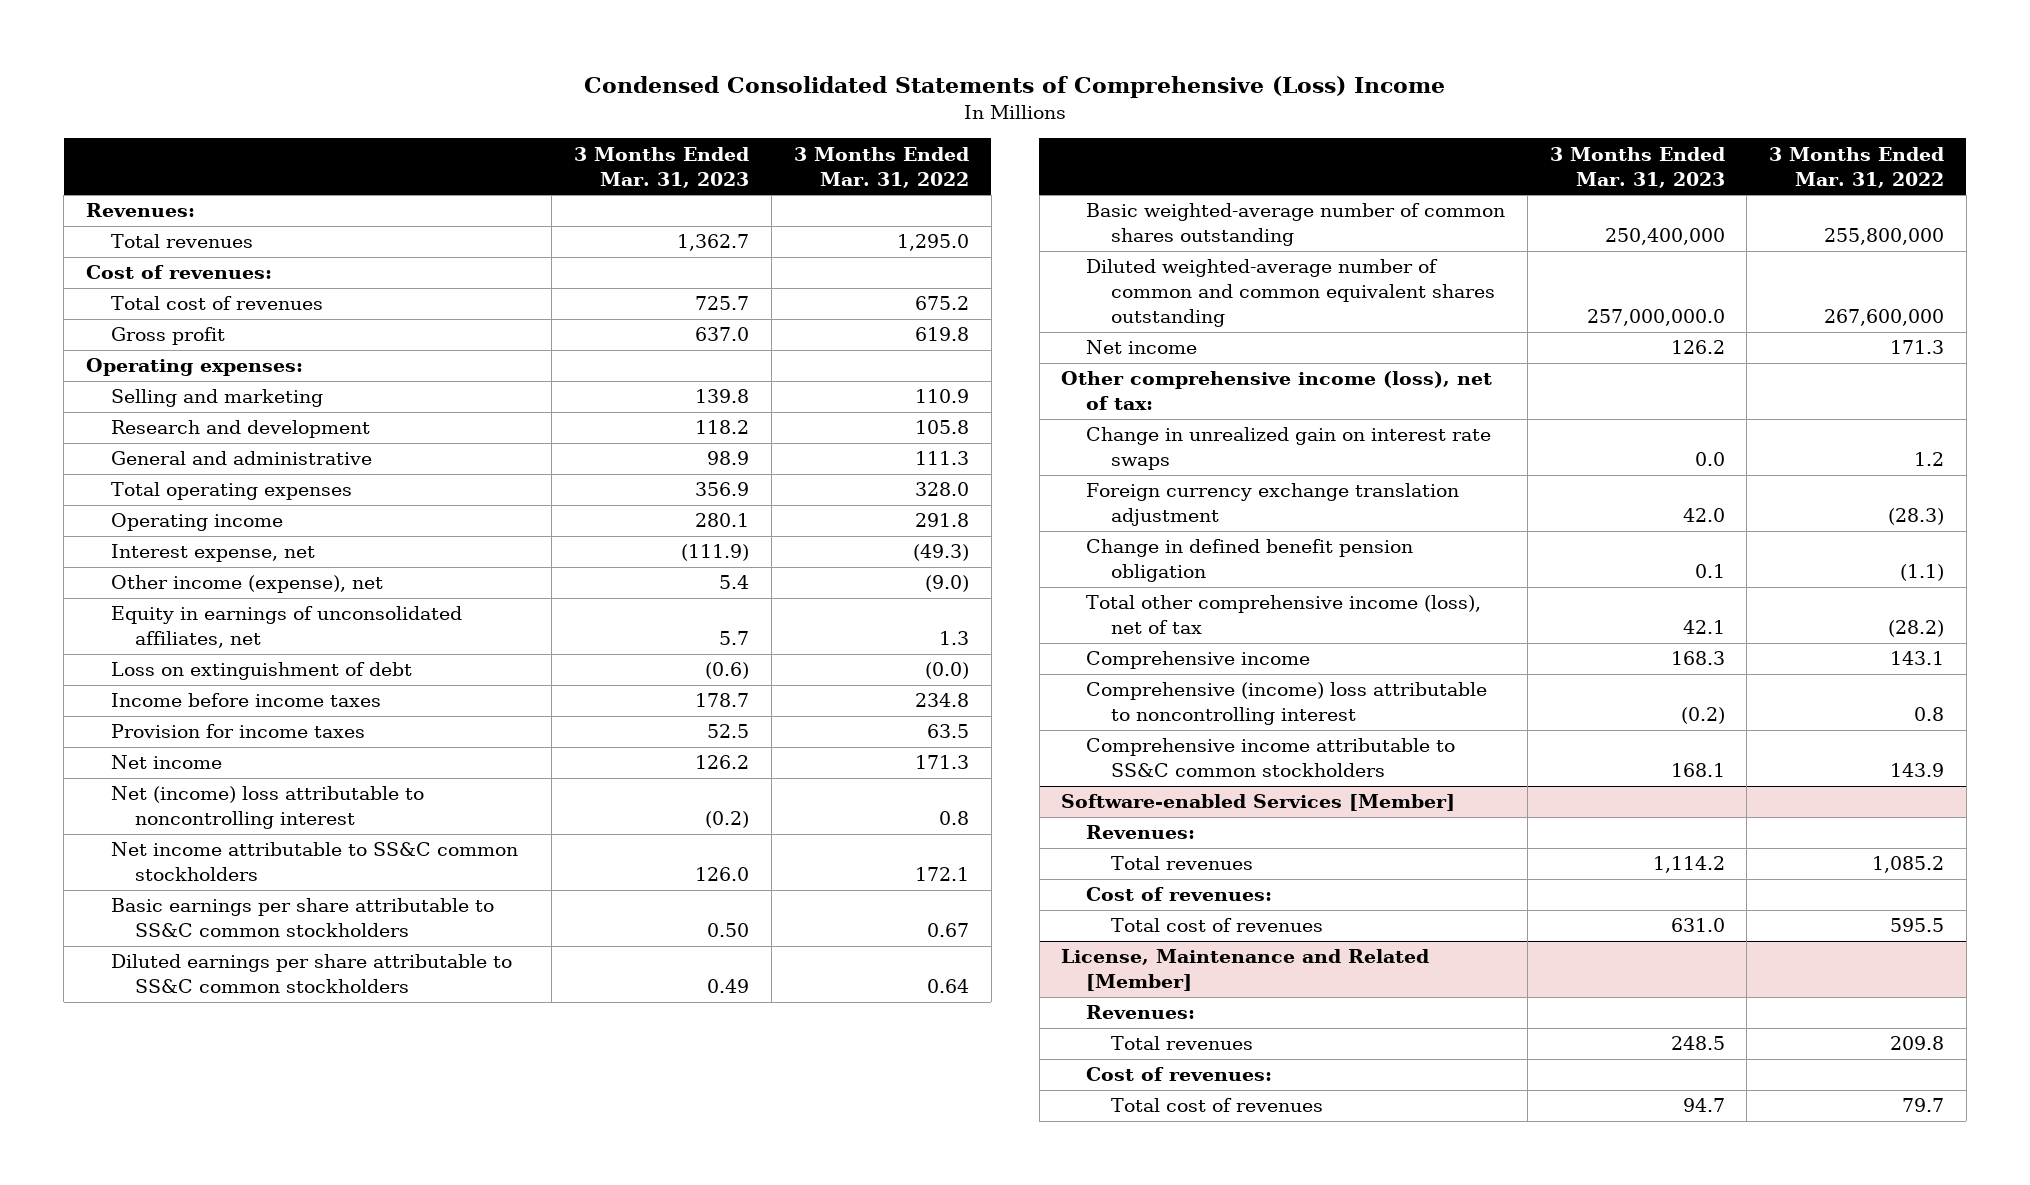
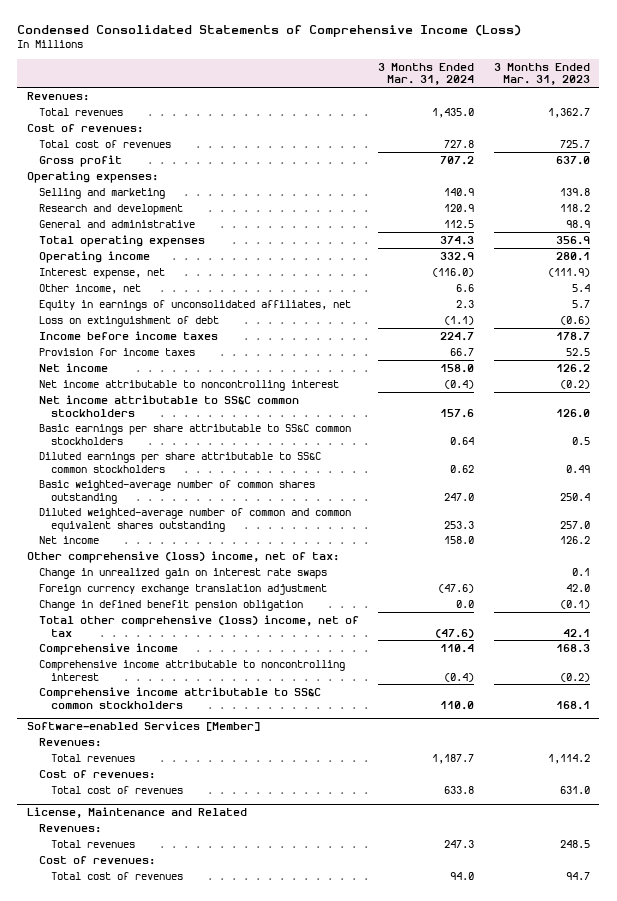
- Condensed Consolidated Statements of Comprehensive (Loss) Income
+ Condensed Consolidated Statements of Comprehensive Income (Loss)
- | 3 Months Ended Mar. 31, 2023 | 3 Months Ended Mar. 31, 2022
+ | 3 Months Ended Mar. 31, 2024 | 3 Months Ended Mar. 31, 2023
- Other income (expense), net | 5.4 | (9.0)
+ Other income, net | 6.6 | 5.4
- Net (income) loss attributable to noncontrolling interest | (0.2) | 0.8
+ Net income attributable to noncontrolling interest | (0.4) | (0.2)
- Basic earnings per share attributable to SS&C common stockholders | 0.50 | 0.67
+ Basic earnings per share attributable to SS&C common stockholders | 0.64 | 0.5
- Basic weighted-average number of common shares outstanding | 250,400,000 | 255,800,000
- Diluted weighted-average number of common and common equivalent shares outstanding | 257,000,000.0 | 267,600,000
+ Basic weighted-average number of common shares outstanding | 247.0 | 250.4
+ Diluted weighted-average number of common and common equivalent shares outstanding | 253.3 | 257.0
- Other comprehensive income (loss), net of tax:
- Change in unrealized gain on interest rate swaps | 0.0 | 1.2
+ Other comprehensive (loss) income, net of tax:
+ Change in unrealized gain on interest rate swaps | | 0.1
- Change in defined benefit pension obligation | 0.1 | (1.1)
- Total other comprehensive income (loss), net of tax | 42.1 | (28.2)
+ Change in defined benefit pension obligation | 0.0 | (0.1)
+ Total other comprehensive (loss) income, net of tax | (47.6) | 42.1
- Comprehensive (income) loss attributable to noncontrolling interest | (0.2) | 0.8
+ Comprehensive income attributable to noncontrolling interest | (0.4) | (0.2)
- License, Maintenance and Related [Member]
+ License, Maintenance and Related

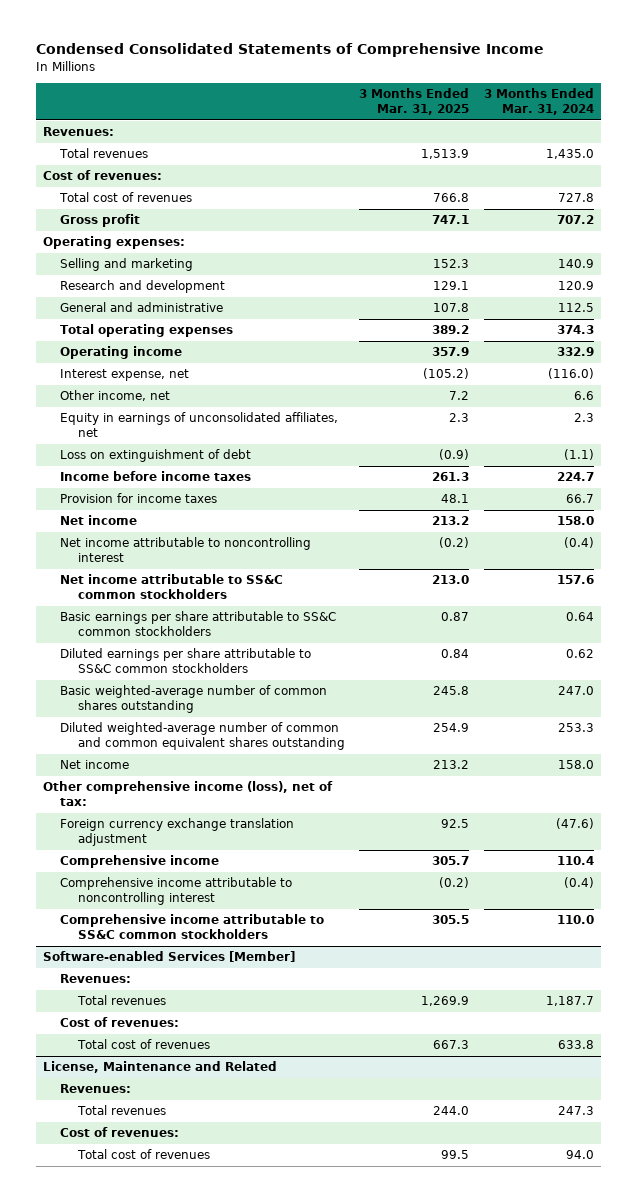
- Condensed Consolidated Statements of Comprehensive Income (Loss)
+ Condensed Consolidated Statements of Comprehensive Income
- | 3 Months Ended Mar. 31, 2024 | 3 Months Ended Mar. 31, 2023
+ | 3 Months Ended Mar. 31, 2025 | 3 Months Ended Mar. 31, 2024
- Other comprehensive (loss) income, net of tax:
- Change in unrealized gain on interest rate swaps | | 0.1
+ Other comprehensive income (loss), net of tax:
- Change in defined benefit pension obligation | 0.0 | (0.1)
- Total other comprehensive (loss) income, net of tax | (47.6) | 42.1

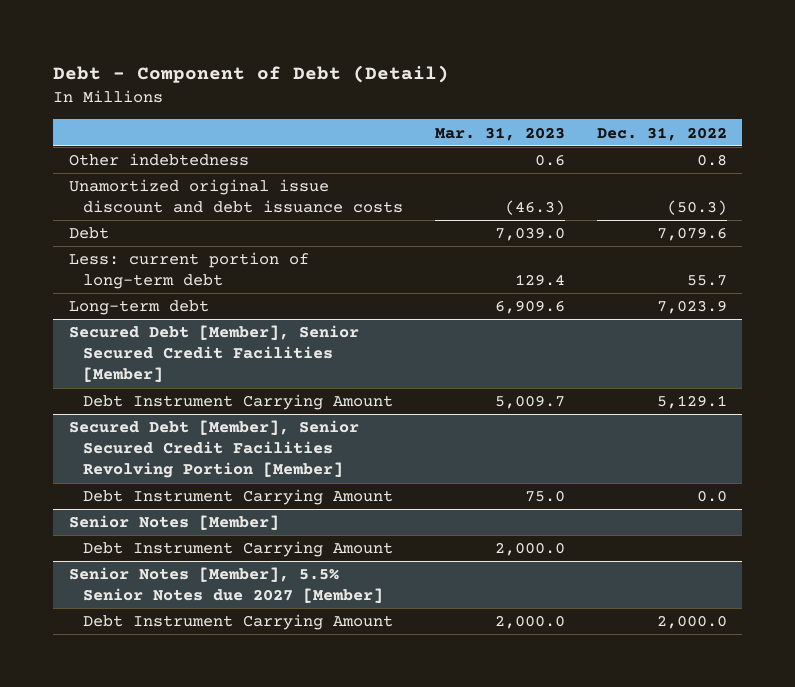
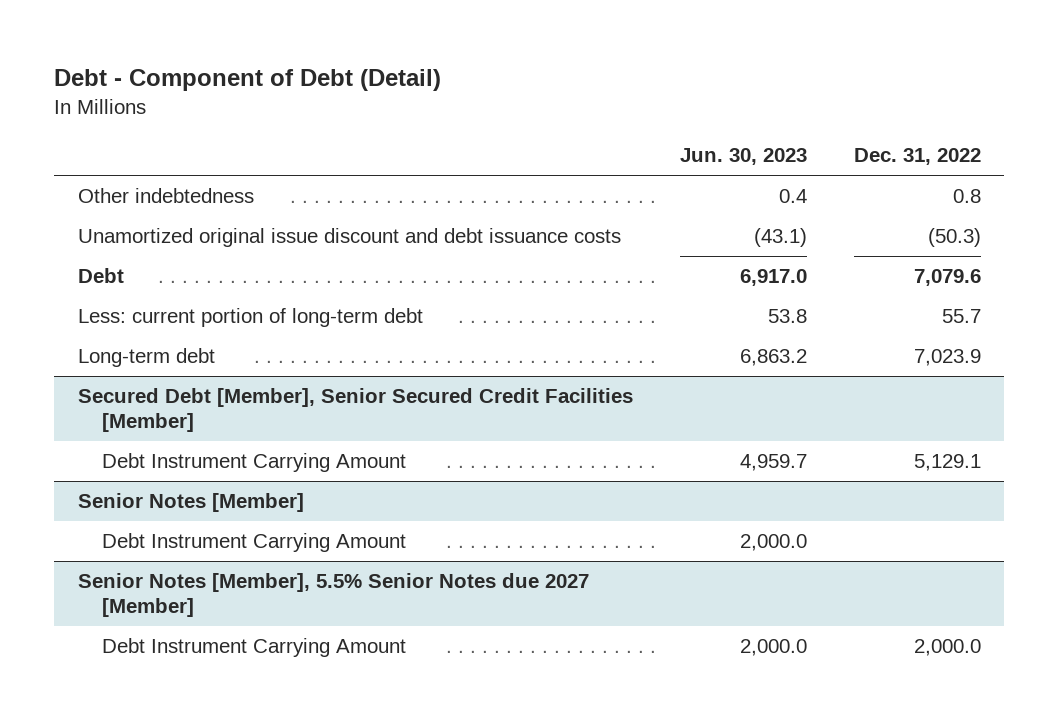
- | Mar. 31, 2023 | Dec. 31, 2022
+ | Jun. 30, 2023 | Dec. 31, 2022
- Secured Debt [Member], Senior Secured Credit Facilities Revolving Portion [Member]
- Debt Instrument Carrying Amount | 75.0 | 0.0

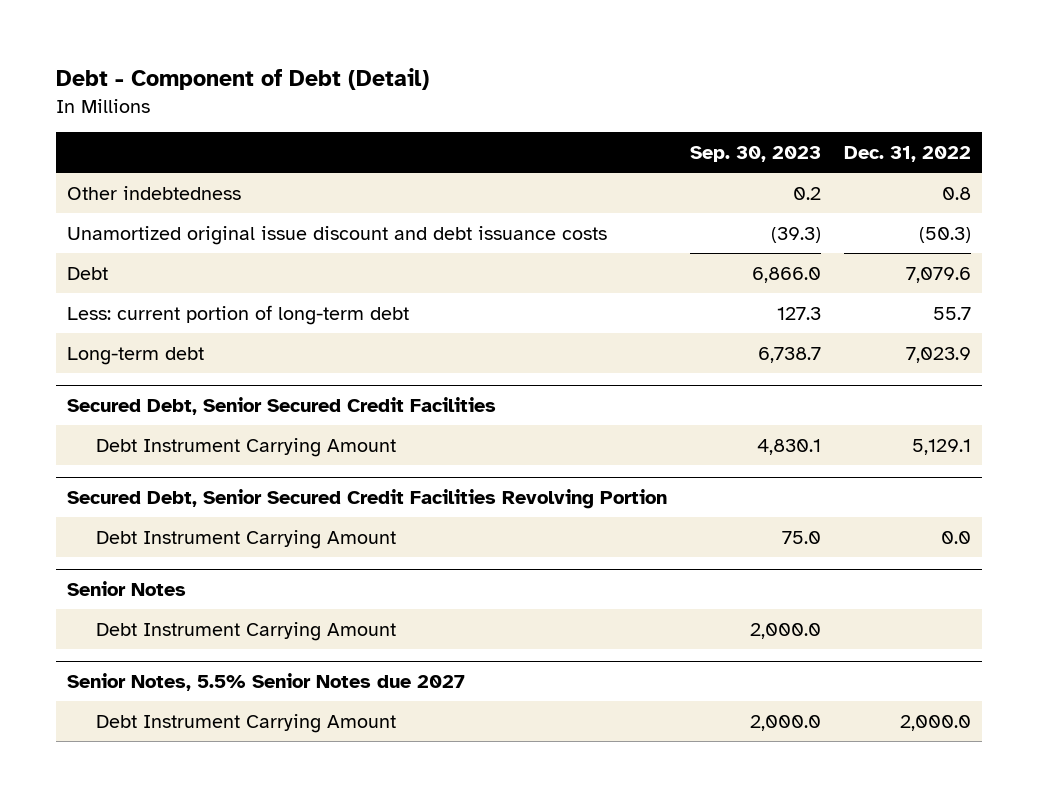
- | Jun. 30, 2023 | Dec. 31, 2022
+ | Sep. 30, 2023 | Dec. 31, 2022
- Secured Debt [Member], Senior Secured Credit Facilities [Member]
+ Secured Debt, Senior Secured Credit Facilities
- Senior Notes [Member]
+ Secured Debt, Senior Secured Credit Facilities Revolving Portion
+ Debt Instrument Carrying Amount | 75.0 | 0.0
+ Senior Notes
- Senior Notes [Member], 5.5% Senior Notes due 2027 [Member]
+ Senior Notes, 5.5% Senior Notes due 2027

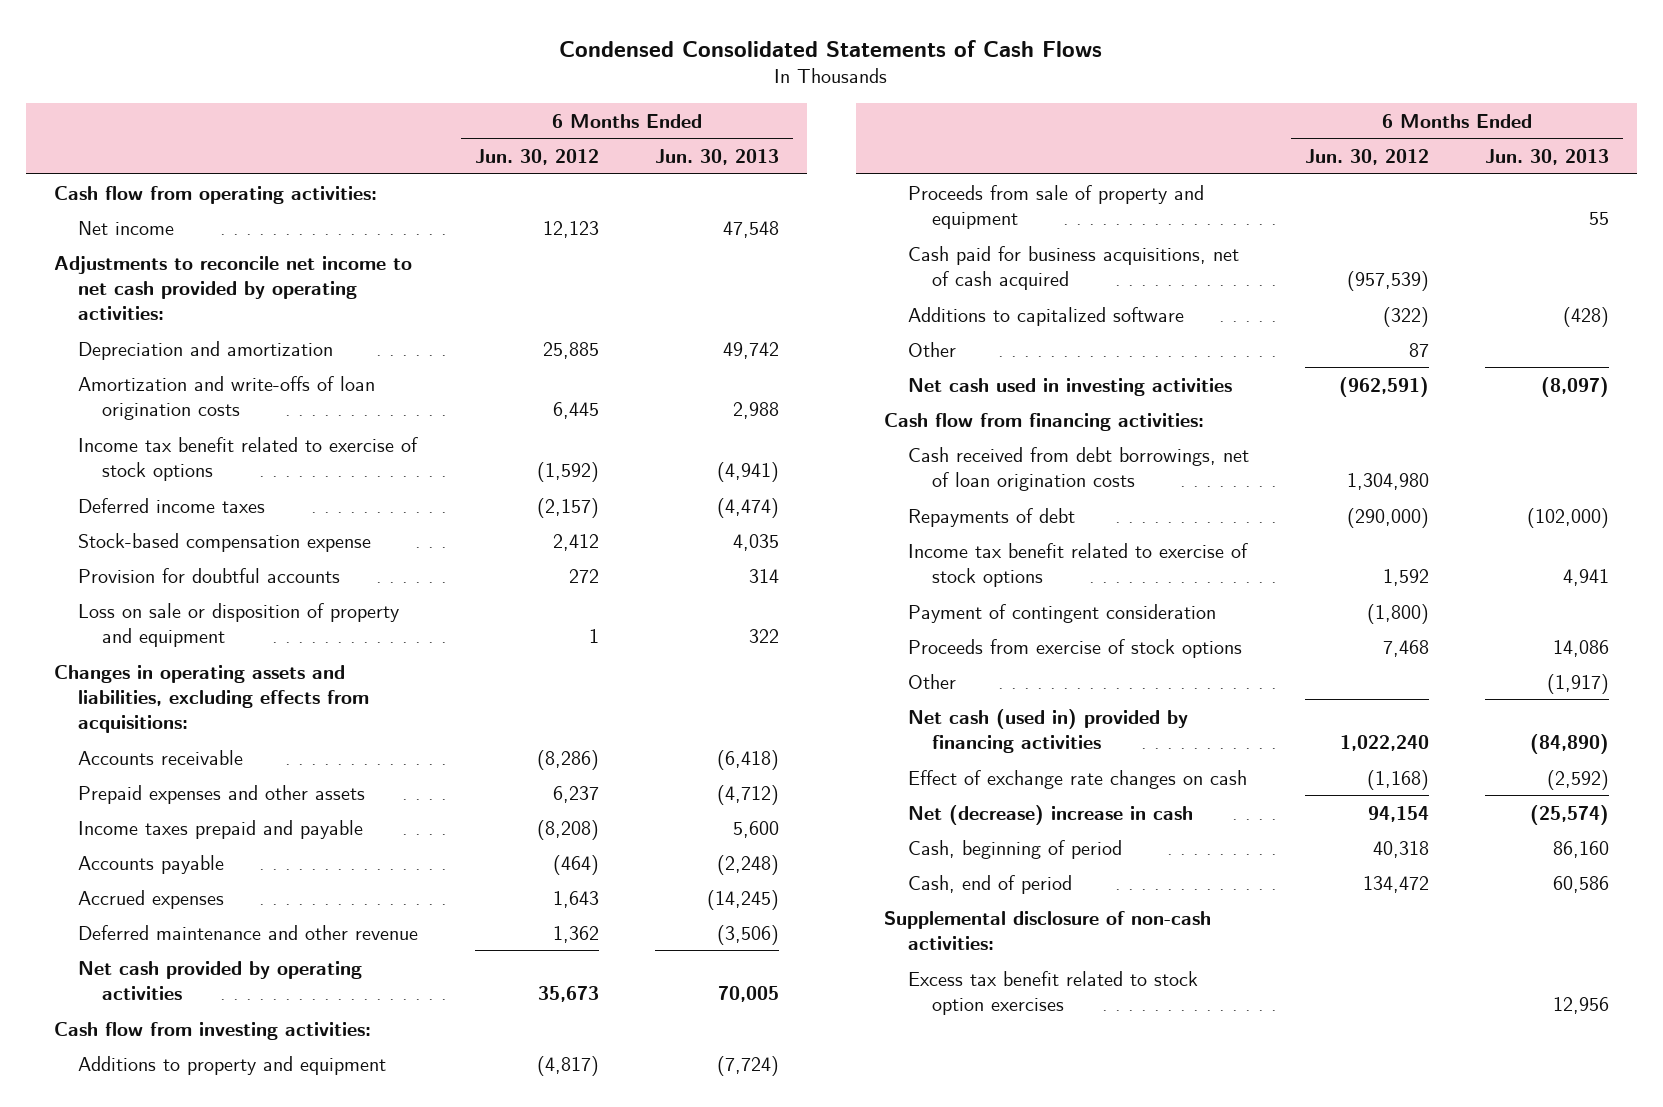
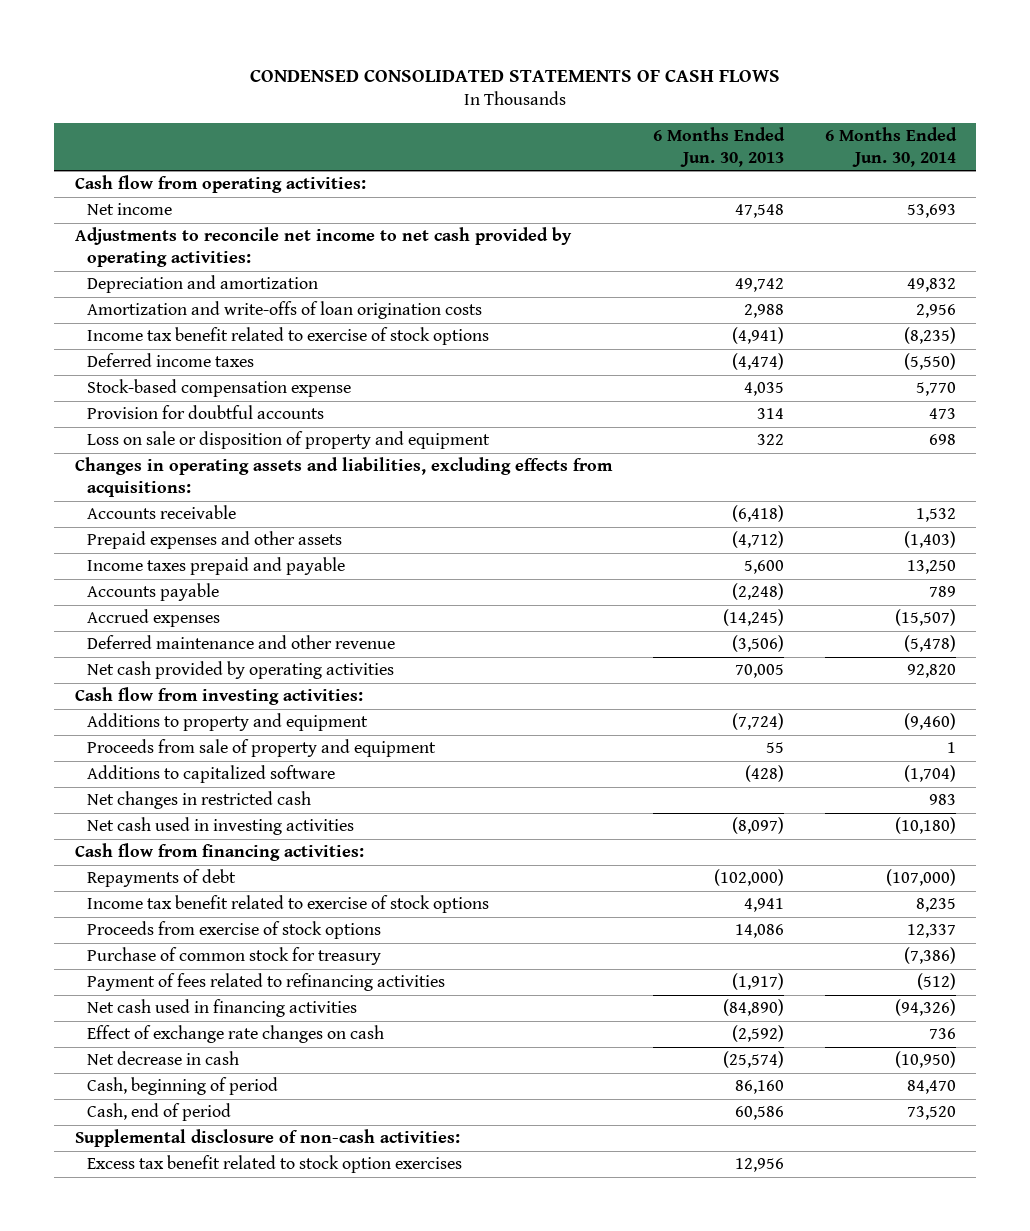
- Condensed Consolidated Statements of Cash Flows
+ CONDENSED CONSOLIDATED STATEMENTS OF CASH FLOWS
- | 6 Months Ended Jun. 30, 2012 | 6 Months Ended Jun. 30, 2013
+ | 6 Months Ended Jun. 30, 2013 | 6 Months Ended Jun. 30, 2014
- Cash paid for business acquisitions, net of cash acquired | (957,539) |
- Other | 87 |
+ Net changes in restricted cash | | 983
- Cash received from debt borrowings, net of loan origination costs | 1,304,980 |
- Payment of contingent consideration | (1,800) |
- Other | | (1,917)
- Net cash (used in) provided by financing activities | 1,022,240 | (84,890)
+ Purchase of common stock for treasury | | (7,386)
+ Payment of fees related to refinancing activities | (1,917) | (512)
+ Net cash used in financing activities | (84,890) | (94,326)
- Net (decrease) increase in cash | 94,154 | (25,574)
+ Net decrease in cash | (25,574) | (10,950)

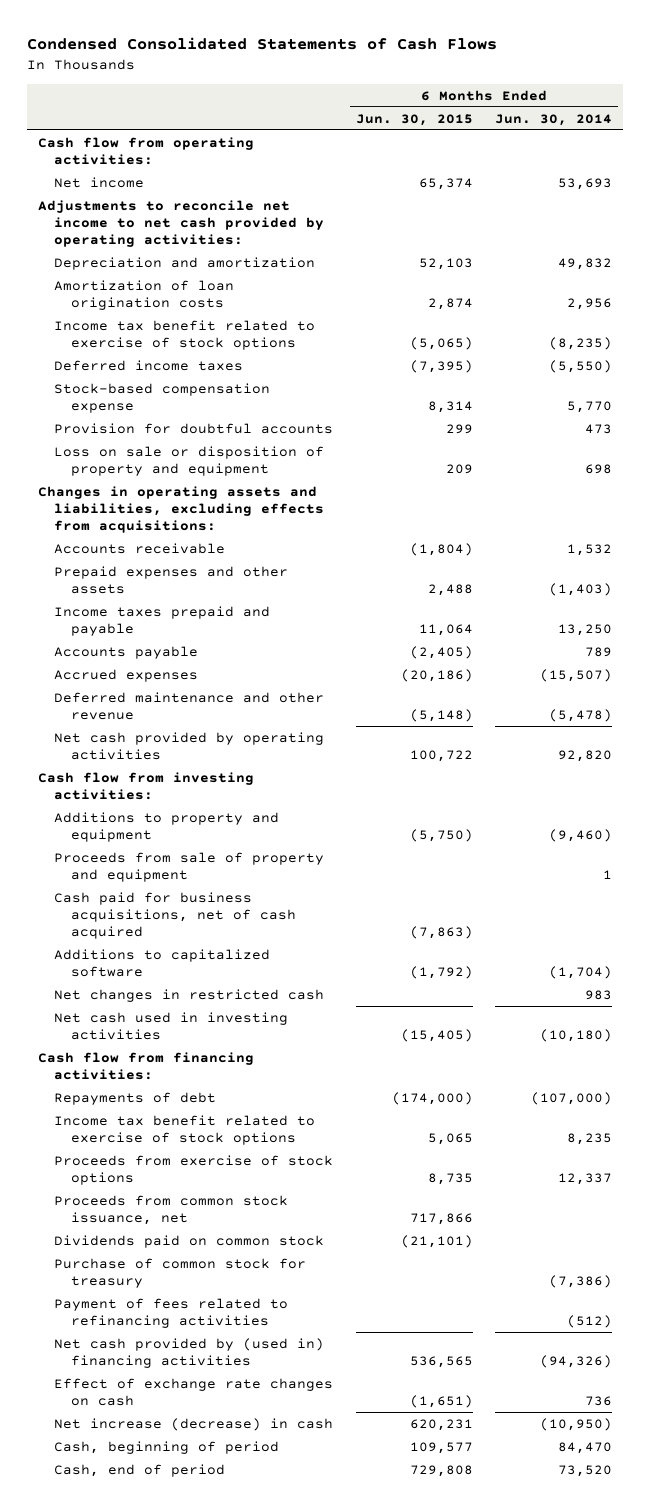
- CONDENSED CONSOLIDATED STATEMENTS OF CASH FLOWS
+ Condensed Consolidated Statements of Cash Flows
- | 6 Months Ended Jun. 30, 2013 | 6 Months Ended Jun. 30, 2014
+ | 6 Months Ended Jun. 30, 2015 | 6 Months Ended Jun. 30, 2014
- Amortization and write-offs of loan origination costs | 2,988 | 2,956
+ Amortization of loan origination costs | 2,874 | 2,956
+ Cash paid for business acquisitions, net of cash acquired | (7,863) |
+ Proceeds from common stock issuance, net | 717,866 |
+ Dividends paid on common stock | (21,101) |
- Net cash used in financing activities | (84,890) | (94,326)
+ Net cash provided by (used in) financing activities | 536,565 | (94,326)
- Net decrease in cash | (25,574) | (10,950)
+ Net increase (decrease) in cash | 620,231 | (10,950)
- Supplemental disclosure of non-cash activities:
- Excess tax benefit related to stock option exercises | 12,956 |

